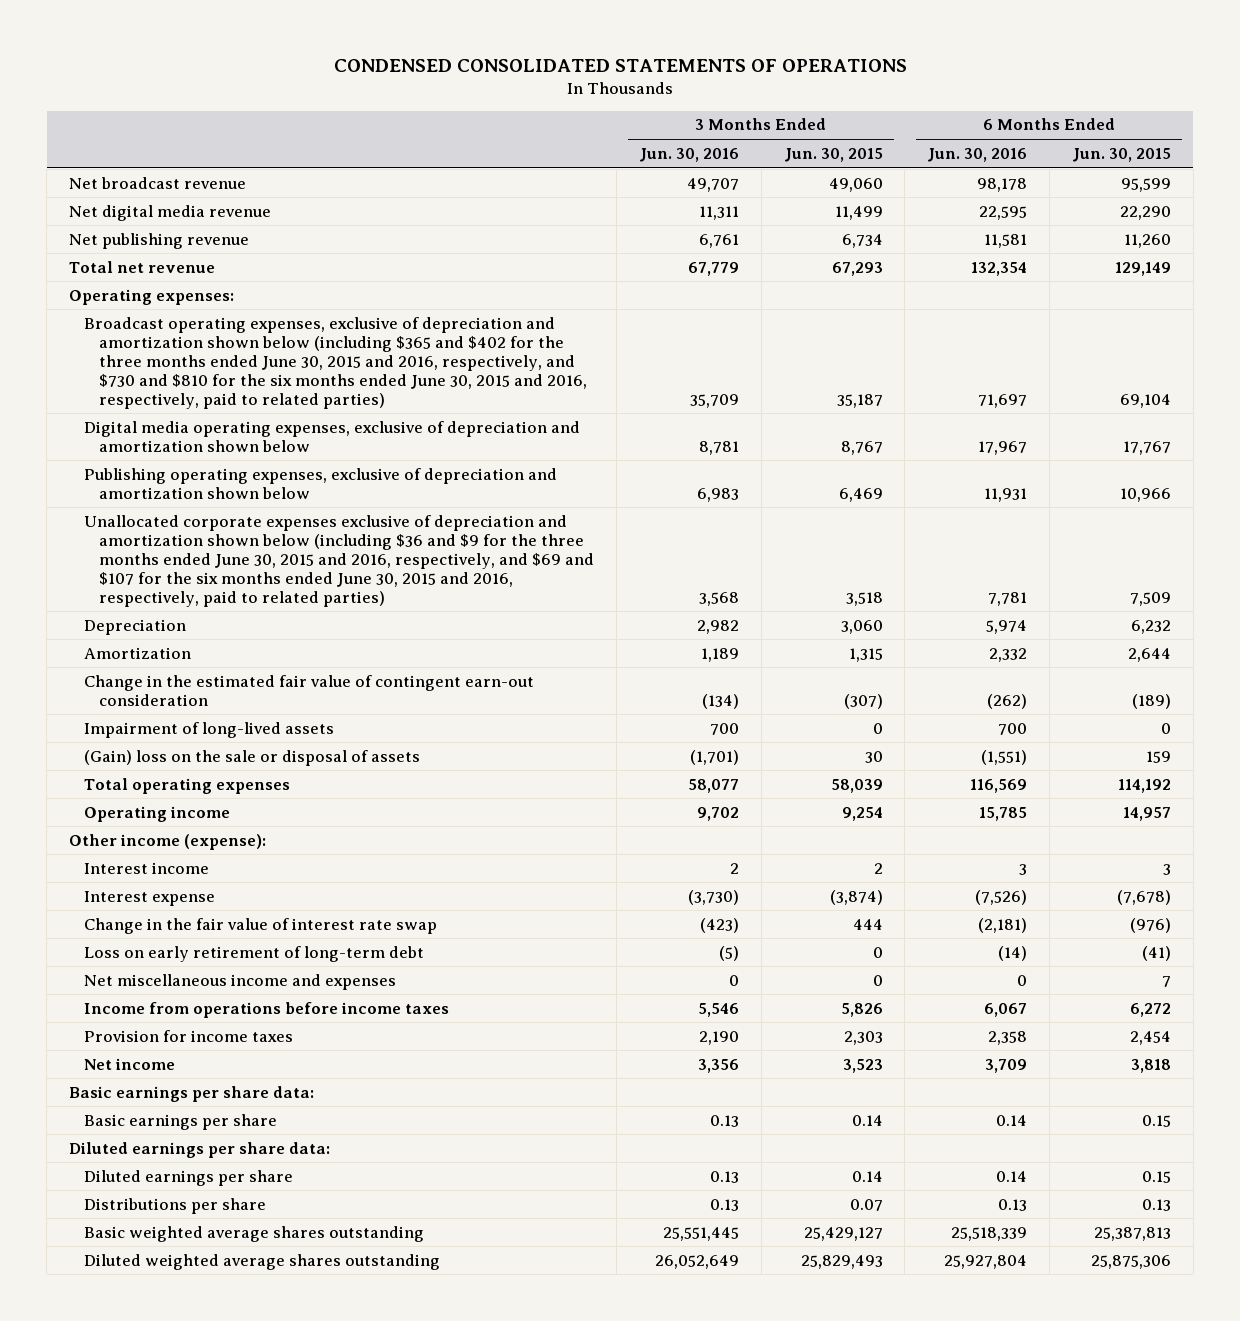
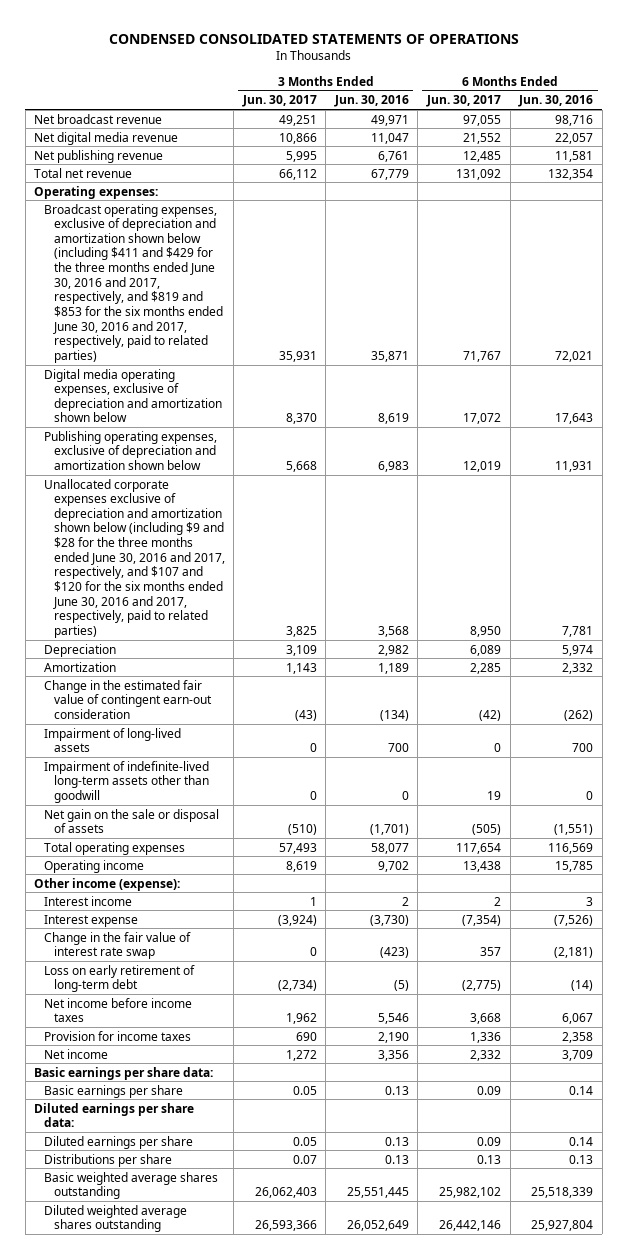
- | 3 Months Ended Jun. 30, 2016 | 3 Months Ended Jun. 30, 2015 | 6 Months Ended Jun. 30, 2016 | 6 Months Ended Jun. 30, 2015
+ | 3 Months Ended Jun. 30, 2017 | 3 Months Ended Jun. 30, 2016 | 6 Months Ended Jun. 30, 2017 | 6 Months Ended Jun. 30, 2016
- Net broadcast revenue | 49,707 | 49,060 | 98,178 | 95,599
- Net digital media revenue | 11,311 | 11,499 | 22,595 | 22,290
+ Net broadcast revenue | 49,251 | 49,971 | 97,055 | 98,716
+ Net digital media revenue | 10,866 | 11,047 | 21,552 | 22,057
- Broadcast operating expenses, exclusive of depreciation and amortization shown below (including $365 and $402 for the three months ended June 30, 2015 and 2016, respectively, and $730 and $810 for the six months ended June 30, 2015 and 2016, respectively, paid to related parties) | 35,709 | 35,187 | 71,697 | 69,104
- Digital media operating expenses, exclusive of depreciation and amortization shown below | 8,781 | 8,767 | 17,967 | 17,767
+ Broadcast operating expenses, exclusive of depreciation and amortization shown below (including $411 and $429 for the three months ended June 30, 2016 and 2017, respectively, and $819 and $853 for the six months ended June 30, 2016 and 2017, respectively, paid to related parties) | 35,931 | 35,871 | 71,767 | 72,021
+ Digital media operating expenses, exclusive of depreciation and amortization shown below | 8,370 | 8,619 | 17,072 | 17,643
- Unallocated corporate expenses exclusive of depreciation and amortization shown below (including $36 and $9 for the three months ended June 30, 2015 and 2016, respectively, and $69 and $107 for the six months ended June 30, 2015 and 2016, respectively, paid to related parties) | 3,568 | 3,518 | 7,781 | 7,509
+ Unallocated corporate expenses exclusive of depreciation and amortization shown below (including $9 and $28 for the three months ended June 30, 2016 and 2017, respectively, and $107 and $120 for the six months ended June 30, 2016 and 2017, respectively, paid to related parties) | 3,825 | 3,568 | 8,950 | 7,781
- (Gain) loss on the sale or disposal of assets | (1,701) | 30 | (1,551) | 159
+ Impairment of indefinite-lived long-term assets other than goodwill | 0 | 0 | 19 | 0
+ Net gain on the sale or disposal of assets | (510) | (1,701) | (505) | (1,551)
- Net miscellaneous income and expenses | 0 | 0 | 0 | 7
- Income from operations before income taxes | 5,546 | 5,826 | 6,067 | 6,272
+ Net income before income taxes | 1,962 | 5,546 | 3,668 | 6,067

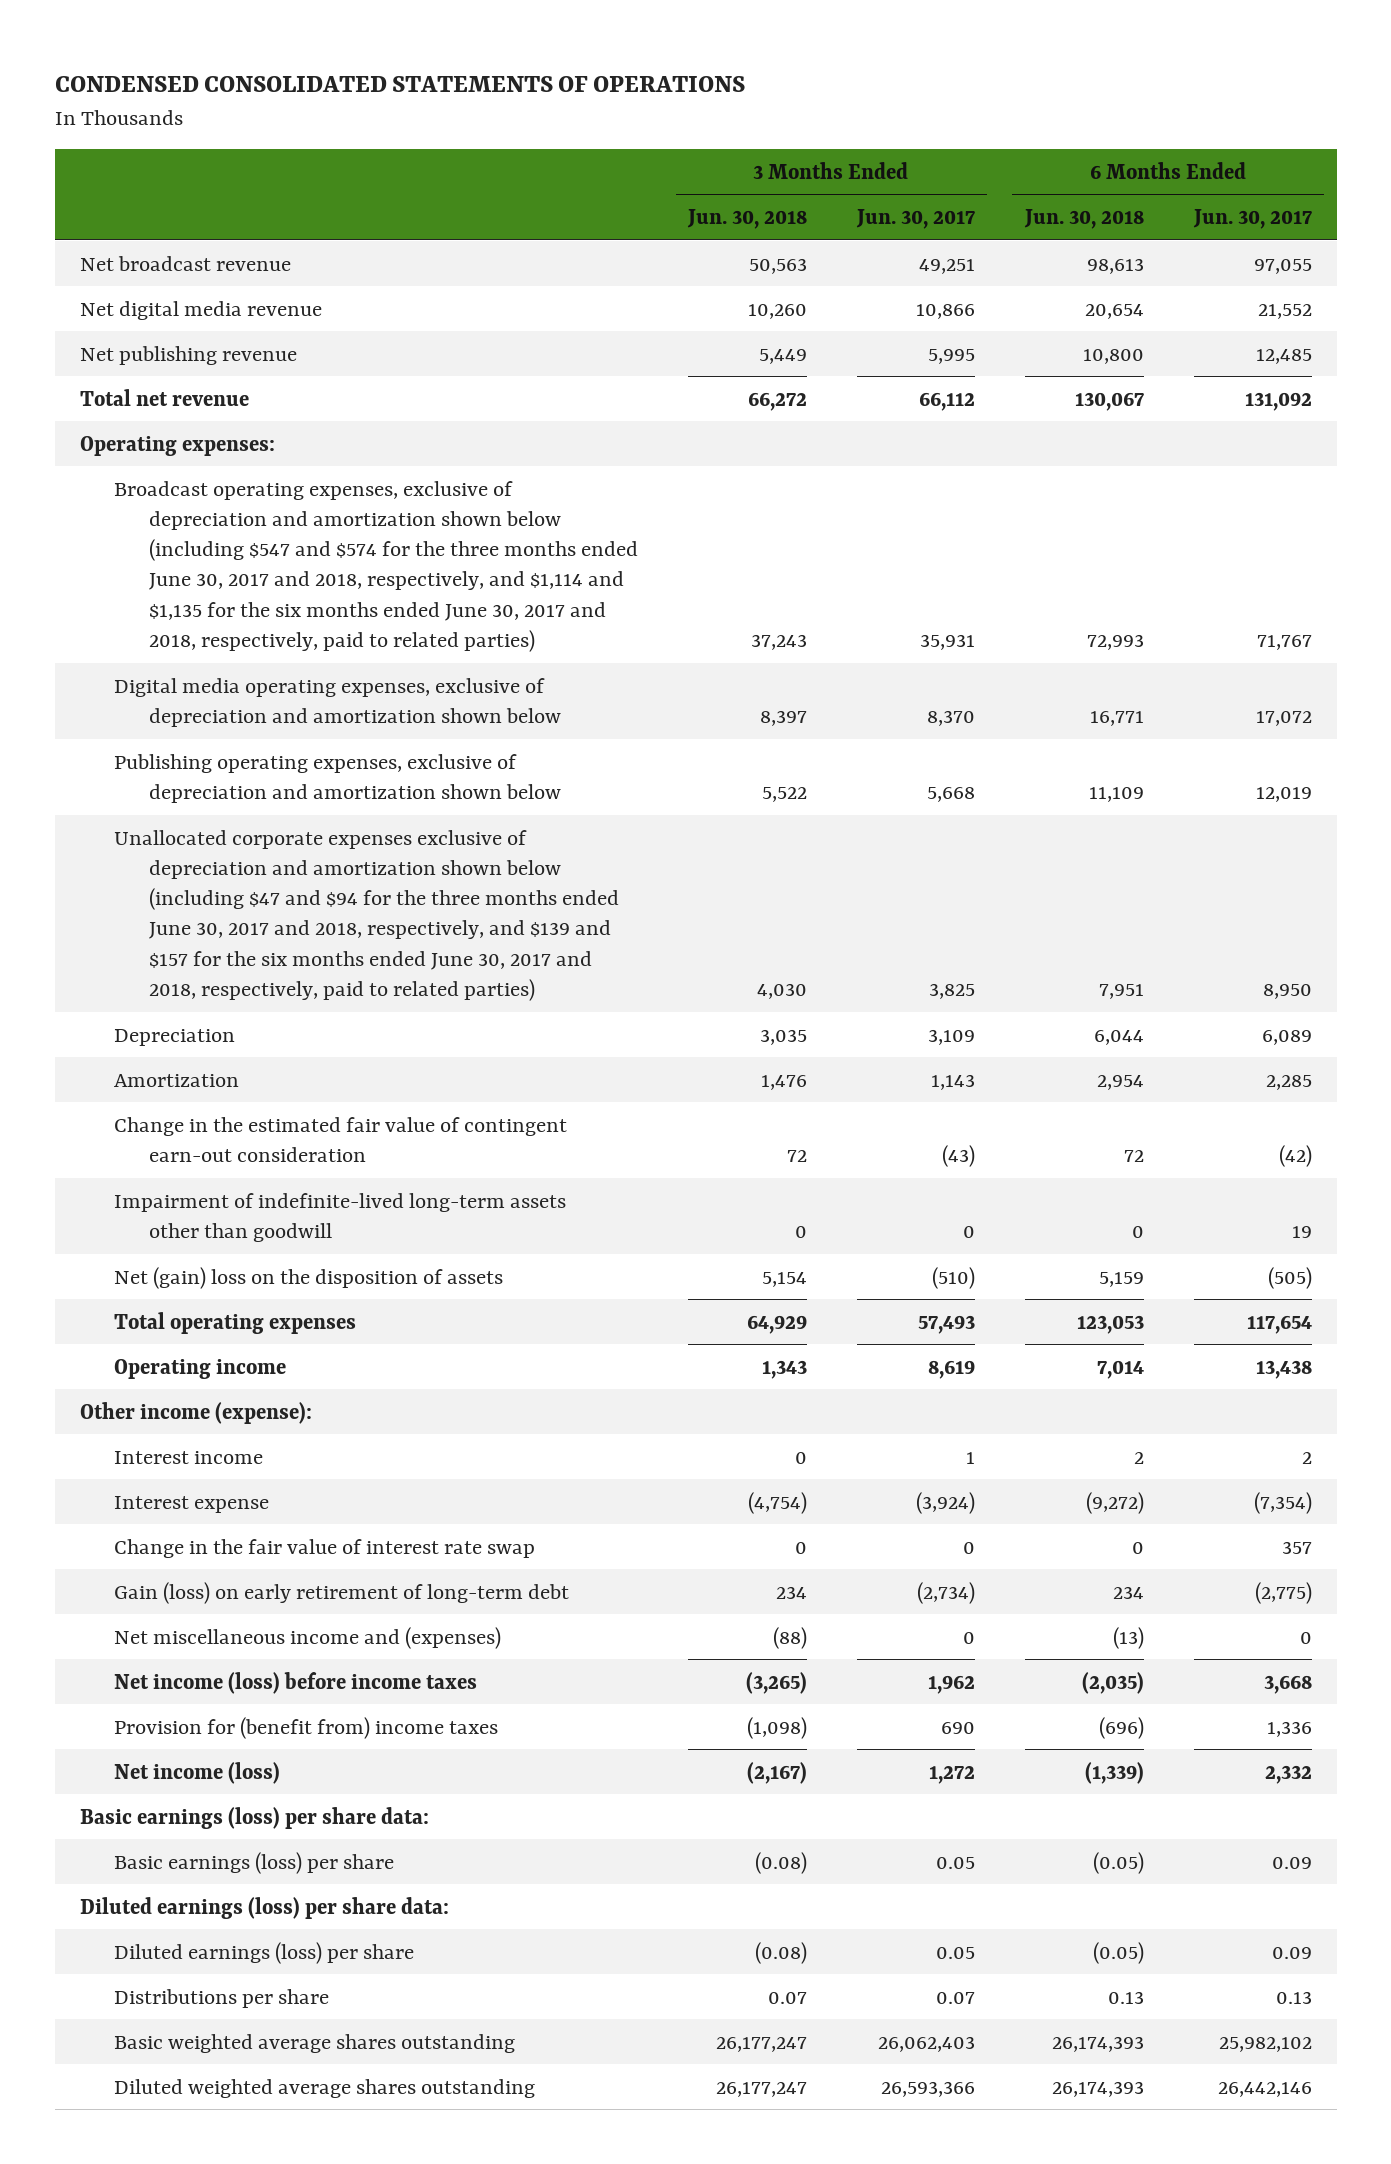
- | 3 Months Ended Jun. 30, 2017 | 3 Months Ended Jun. 30, 2016 | 6 Months Ended Jun. 30, 2017 | 6 Months Ended Jun. 30, 2016
+ | 3 Months Ended Jun. 30, 2018 | 3 Months Ended Jun. 30, 2017 | 6 Months Ended Jun. 30, 2018 | 6 Months Ended Jun. 30, 2017
- Broadcast operating expenses, exclusive of depreciation and amortization shown below (including $411 and $429 for the three months ended June 30, 2016 and 2017, respectively, and $819 and $853 for the six months ended June 30, 2016 and 2017, respectively, paid to related parties) | 35,931 | 35,871 | 71,767 | 72,021
+ Broadcast operating expenses, exclusive of depreciation and amortization shown below (including $547 and $574 for the three months ended June 30, 2017 and 2018, respectively, and $1,114 and $1,135 for the six months ended June 30, 2017 and 2018, respectively, paid to related parties) | 37,243 | 35,931 | 72,993 | 71,767
- Unallocated corporate expenses exclusive of depreciation and amortization shown below (including $9 and $28 for the three months ended June 30, 2016 and 2017, respectively, and $107 and $120 for the six months ended June 30, 2016 and 2017, respectively, paid to related parties) | 3,825 | 3,568 | 8,950 | 7,781
+ Unallocated corporate expenses exclusive of depreciation and amortization shown below (including $47 and $94 for the three months ended June 30, 2017 and 2018, respectively, and $139 and $157 for the six months ended June 30, 2017 and 2018, respectively, paid to related parties) | 4,030 | 3,825 | 7,951 | 8,950
- Impairment of long-lived assets | 0 | 700 | 0 | 700
- Net gain on the sale or disposal of assets | (510) | (1,701) | (505) | (1,551)
+ Net (gain) loss on the disposition of assets | 5,154 | (510) | 5,159 | (505)
- Loss on early retirement of long-term debt | (2,734) | (5) | (2,775) | (14)
- Net income before income taxes | 1,962 | 5,546 | 3,668 | 6,067
- Provision for income taxes | 690 | 2,190 | 1,336 | 2,358
- Net income | 1,272 | 3,356 | 2,332 | 3,709
- Basic earnings per share data:
- Basic earnings per share | 0.05 | 0.13 | 0.09 | 0.14
- Diluted earnings per share data:
- Diluted earnings per share | 0.05 | 0.13 | 0.09 | 0.14
+ Gain (loss) on early retirement of long-term debt | 234 | (2,734) | 234 | (2,775)
+ Net miscellaneous income and (expenses) | (88) | 0 | (13) | 0
+ Net income (loss) before income taxes | (3,265) | 1,962 | (2,035) | 3,668
+ Provision for (benefit from) income taxes | (1,098) | 690 | (696) | 1,336
+ Net income (loss) | (2,167) | 1,272 | (1,339) | 2,332
+ Basic earnings (loss) per share data:
+ Basic earnings (loss) per share | (0.08) | 0.05 | (0.05) | 0.09
+ Diluted earnings (loss) per share data:
+ Diluted earnings (loss) per share | (0.08) | 0.05 | (0.05) | 0.09

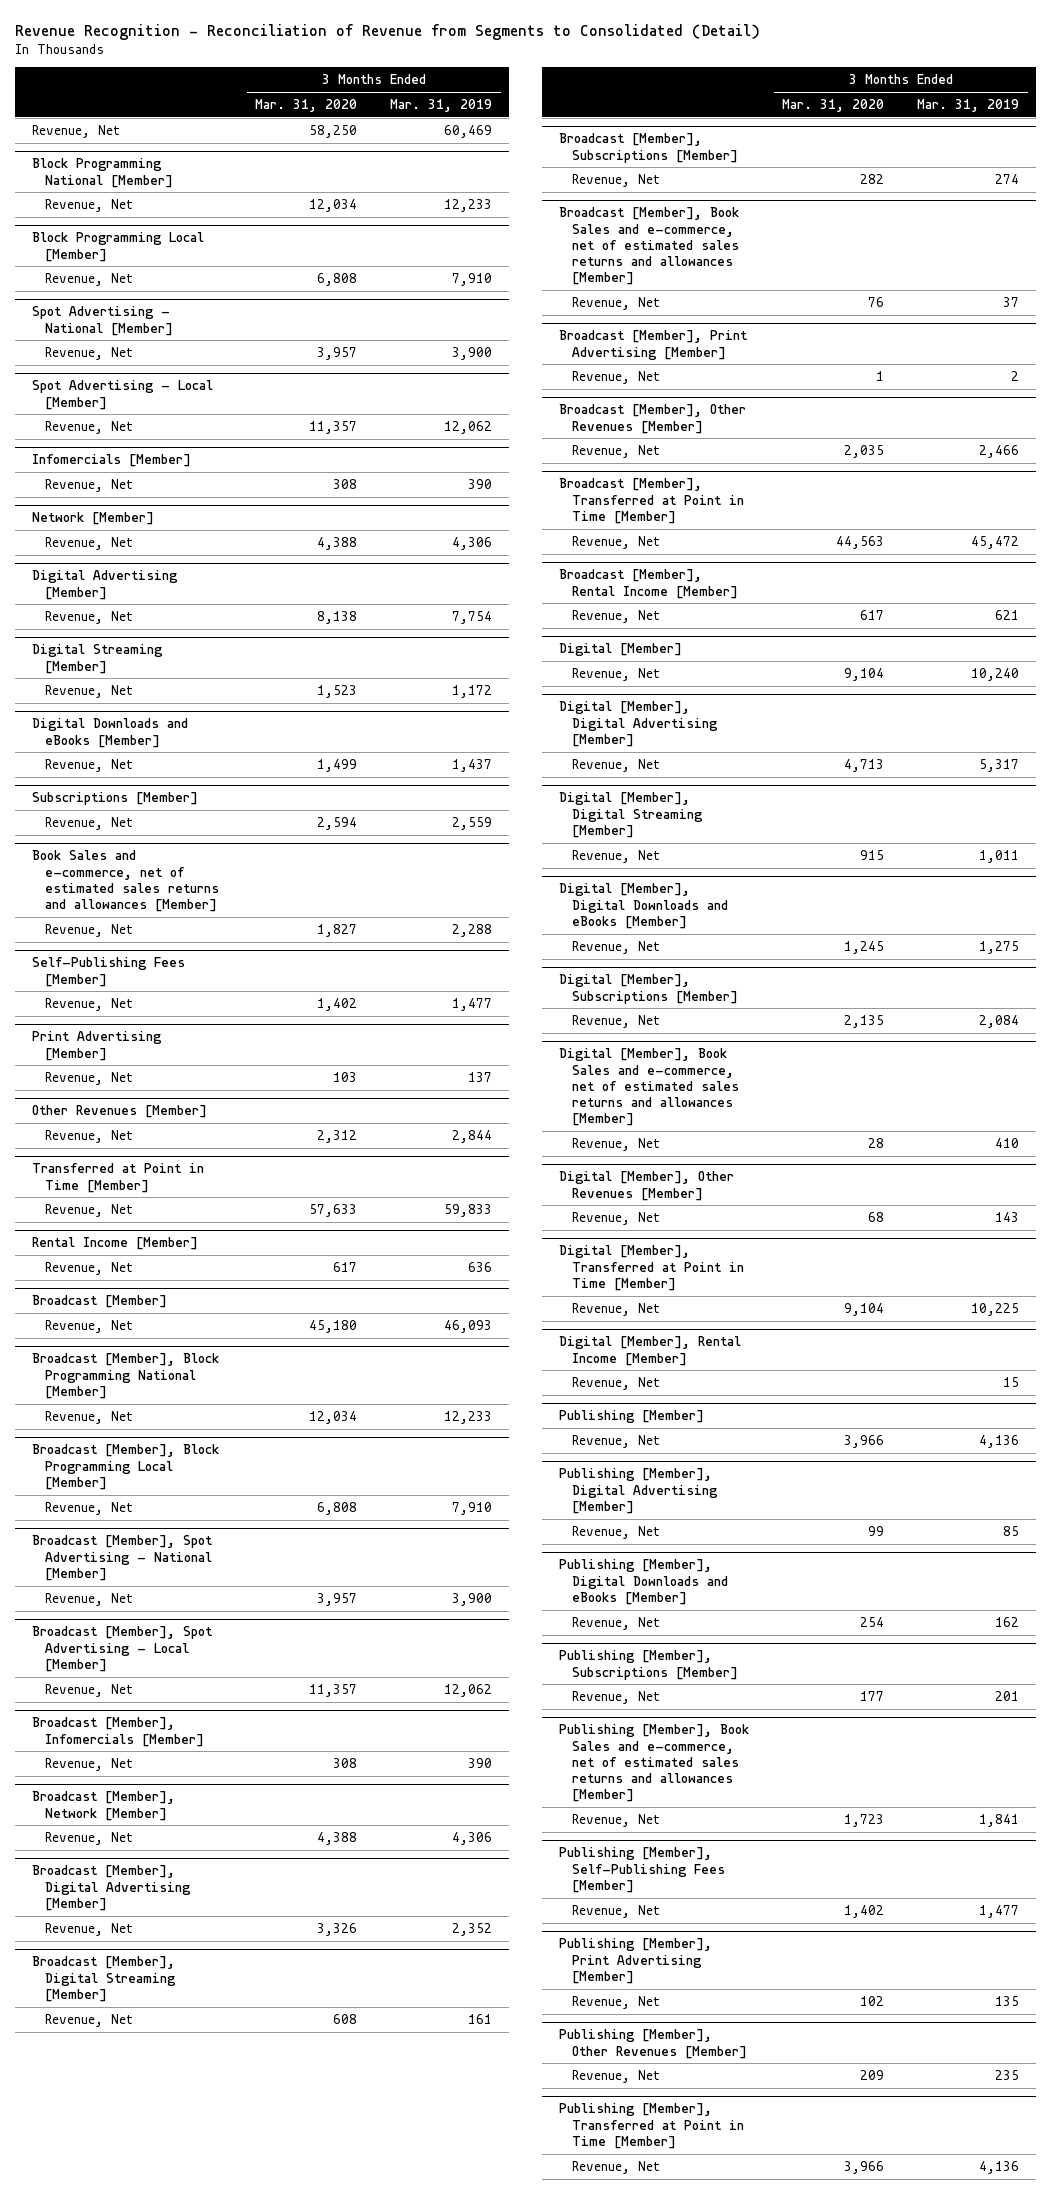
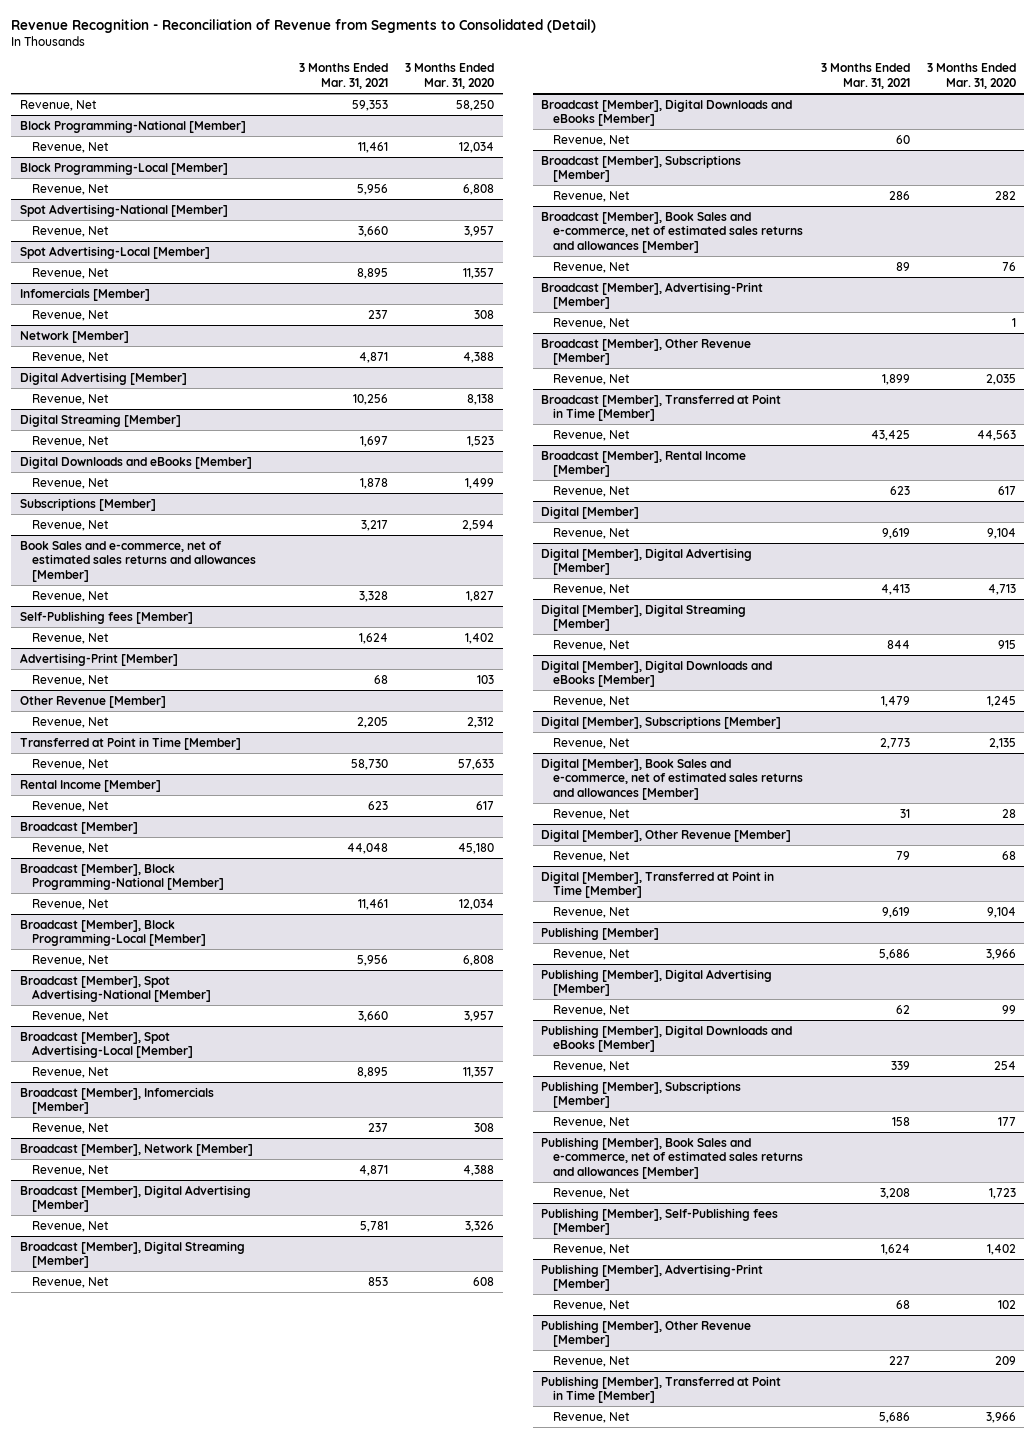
- | 3 Months Ended Mar. 31, 2020 | 3 Months Ended Mar. 31, 2019
+ | 3 Months Ended Mar. 31, 2021 | 3 Months Ended Mar. 31, 2020
- Block Programming National [Member]
+ Block Programming-National [Member]
- Block Programming Local [Member]
+ Block Programming-Local [Member]
- Spot Advertising - National [Member]
+ Spot Advertising-National [Member]
- Spot Advertising - Local [Member]
+ Spot Advertising-Local [Member]
- Self-Publishing Fees [Member]
+ Self-Publishing fees [Member]
- Print Advertising [Member]
+ Advertising-Print [Member]
- Other Revenues [Member]
+ Other Revenue [Member]
- Broadcast [Member], Block Programming National [Member]
+ Broadcast [Member], Block Programming-National [Member]
- Broadcast [Member], Block Programming Local [Member]
+ Broadcast [Member], Block Programming-Local [Member]
- Broadcast [Member], Spot Advertising - National [Member]
+ Broadcast [Member], Spot Advertising-National [Member]
- Broadcast [Member], Spot Advertising - Local [Member]
+ Broadcast [Member], Spot Advertising-Local [Member]
+ Broadcast [Member], Digital Downloads and eBooks [Member]
+ Revenue, Net | 60 |
- Broadcast [Member], Print Advertising [Member]
+ Broadcast [Member], Advertising-Print [Member]
- Broadcast [Member], Other Revenues [Member]
+ Broadcast [Member], Other Revenue [Member]
- Digital [Member], Other Revenues [Member]
+ Digital [Member], Other Revenue [Member]
- Digital [Member], Rental Income [Member]
- Revenue, Net | | 15
- Publishing [Member], Self-Publishing Fees [Member]
+ Publishing [Member], Self-Publishing fees [Member]
- Publishing [Member], Print Advertising [Member]
+ Publishing [Member], Advertising-Print [Member]
- Publishing [Member], Other Revenues [Member]
+ Publishing [Member], Other Revenue [Member]

